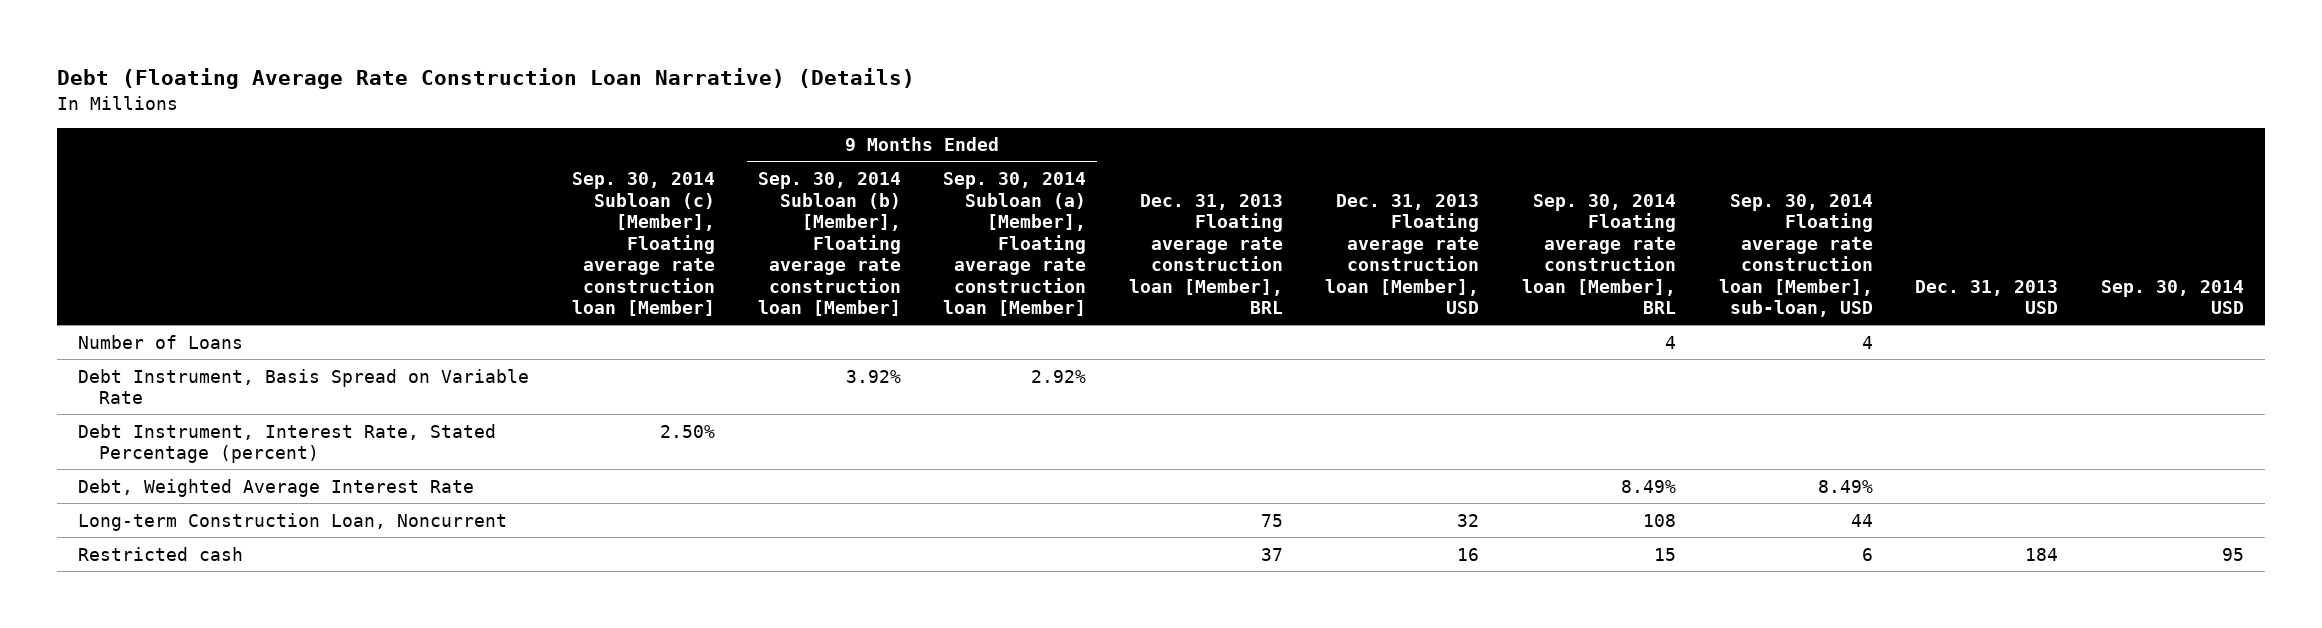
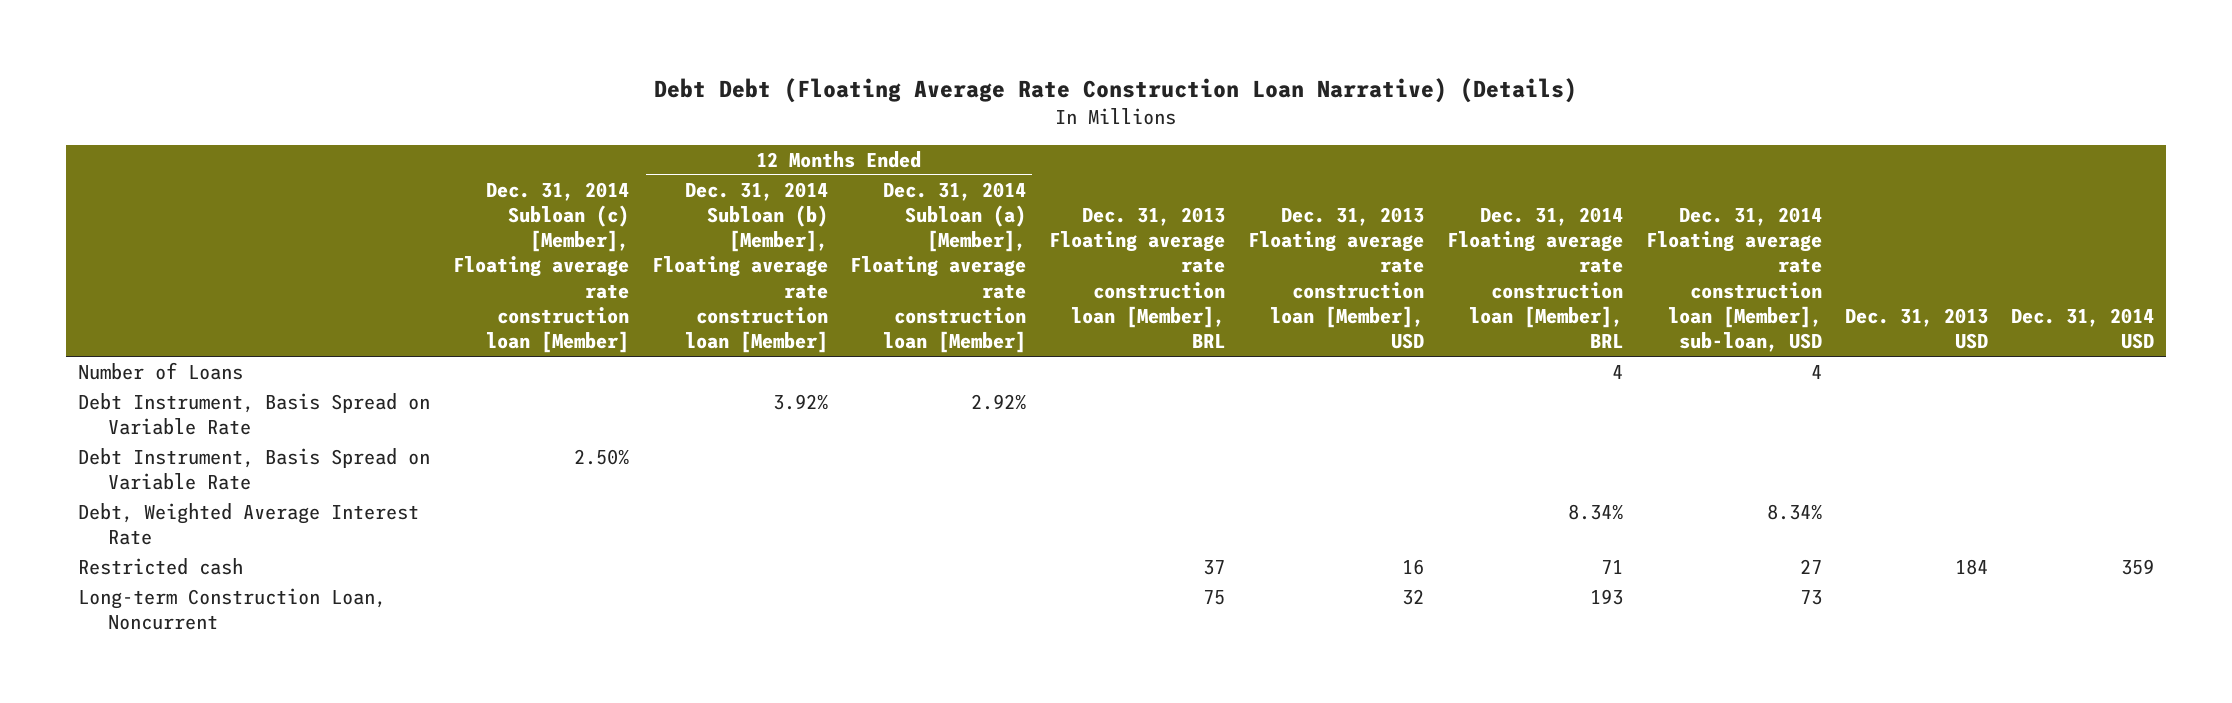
- Debt (Floating Average Rate Construction Loan Narrative) (Details)
+ Debt Debt (Floating Average Rate Construction Loan Narrative) (Details)
- | Sep. 30, 2014 Subloan (c) [Member], Floating average rate construction loan [Member] | 9 Months Ended Sep. 30, 2014 Subloan (b) [Member], Floating average rate construction loan [Member] | 9 Months Ended Sep. 30, 2014 Subloan (a) [Member], Floating average rate construction loan [Member] | Dec. 31, 2013 Floating average rate construction loan [Member], BRL | Dec. 31, 2013 Floating average rate construction loan [Member], USD | Sep. 30, 2014 Floating average rate construction loan [Member], BRL | Sep. 30, 2014 Floating average rate construction loan [Member], sub-loan, USD | Dec. 31, 2013 USD | Sep. 30, 2014 USD
+ | Dec. 31, 2014 Subloan (c) [Member], Floating average rate construction loan [Member] | 12 Months Ended Dec. 31, 2014 Subloan (b) [Member], Floating average rate construction loan [Member] | 12 Months Ended Dec. 31, 2014 Subloan (a) [Member], Floating average rate construction loan [Member] | Dec. 31, 2013 Floating average rate construction loan [Member], BRL | Dec. 31, 2013 Floating average rate construction loan [Member], USD | Dec. 31, 2014 Floating average rate construction loan [Member], BRL | Dec. 31, 2014 Floating average rate construction loan [Member], sub-loan, USD | Dec. 31, 2013 USD | Dec. 31, 2014 USD
- Debt Instrument, Interest Rate, Stated Percentage (percent) | 2.50% | | | | | | | |
+ Debt Instrument, Basis Spread on Variable Rate | 2.50% | | | | | | | |
moved down: Long-term Construction Loan, Noncurrent | | | | 75 | 32 | 193 | 73 | |

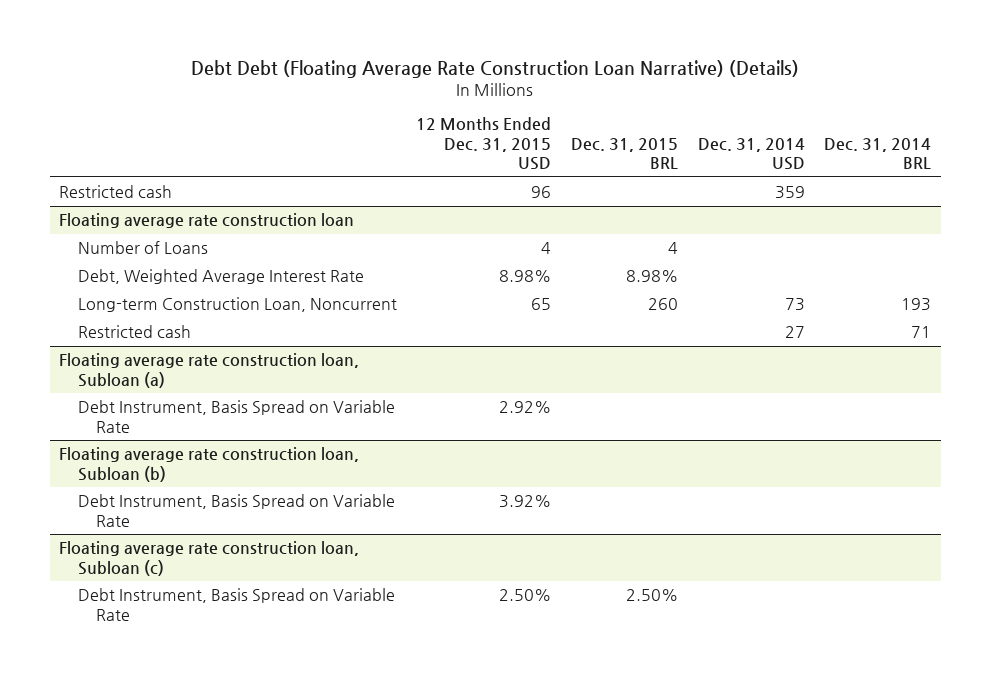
- | Dec. 31, 2014 Subloan (c) [Member], Floating average rate construction loan [Member] | 12 Months Ended Dec. 31, 2014 Subloan (b) [Member], Floating average rate construction loan [Member] | 12 Months Ended Dec. 31, 2014 Subloan (a) [Member], Floating average rate construction loan [Member] | Dec. 31, 2013 Floating average rate construction loan [Member], BRL | Dec. 31, 2013 Floating average rate construction loan [Member], USD | Dec. 31, 2014 Floating average rate construction loan [Member], BRL | Dec. 31, 2014 Floating average rate construction loan [Member], sub-loan, USD | Dec. 31, 2013 USD | Dec. 31, 2014 USD
+ | 12 Months Ended Dec. 31, 2015 USD | Dec. 31, 2015 BRL | Dec. 31, 2014 USD | Dec. 31, 2014 BRL
- Number of Loans | | | | | | 4 | 4 | |
- Debt Instrument, Basis Spread on Variable Rate | | 3.92% | 2.92% | | | | | |
- Debt Instrument, Basis Spread on Variable Rate | 2.50% | | | | | | | |
- Debt, Weighted Average Interest Rate | | | | | | 8.34% | 8.34% | |
- Long-term Construction Loan, Noncurrent | | | | 75 | 32 | 193 | 73 | |
+ Floating average rate construction loan
+ Number of Loans | 4 | 4 | |
+ Debt, Weighted Average Interest Rate | 8.98% | 8.98% | |
+ Long-term Construction Loan, Noncurrent | 65 | 260 | 73 | 193
+ Restricted cash | | | 27 | 71
+ Floating average rate construction loan, Subloan (a)
+ Debt Instrument, Basis Spread on Variable Rate | 2.92% | | |
+ Floating average rate construction loan, Subloan (b)
+ Debt Instrument, Basis Spread on Variable Rate | 3.92% | | |
+ Floating average rate construction loan, Subloan (c)
+ Debt Instrument, Basis Spread on Variable Rate | 2.50% | 2.50% | |

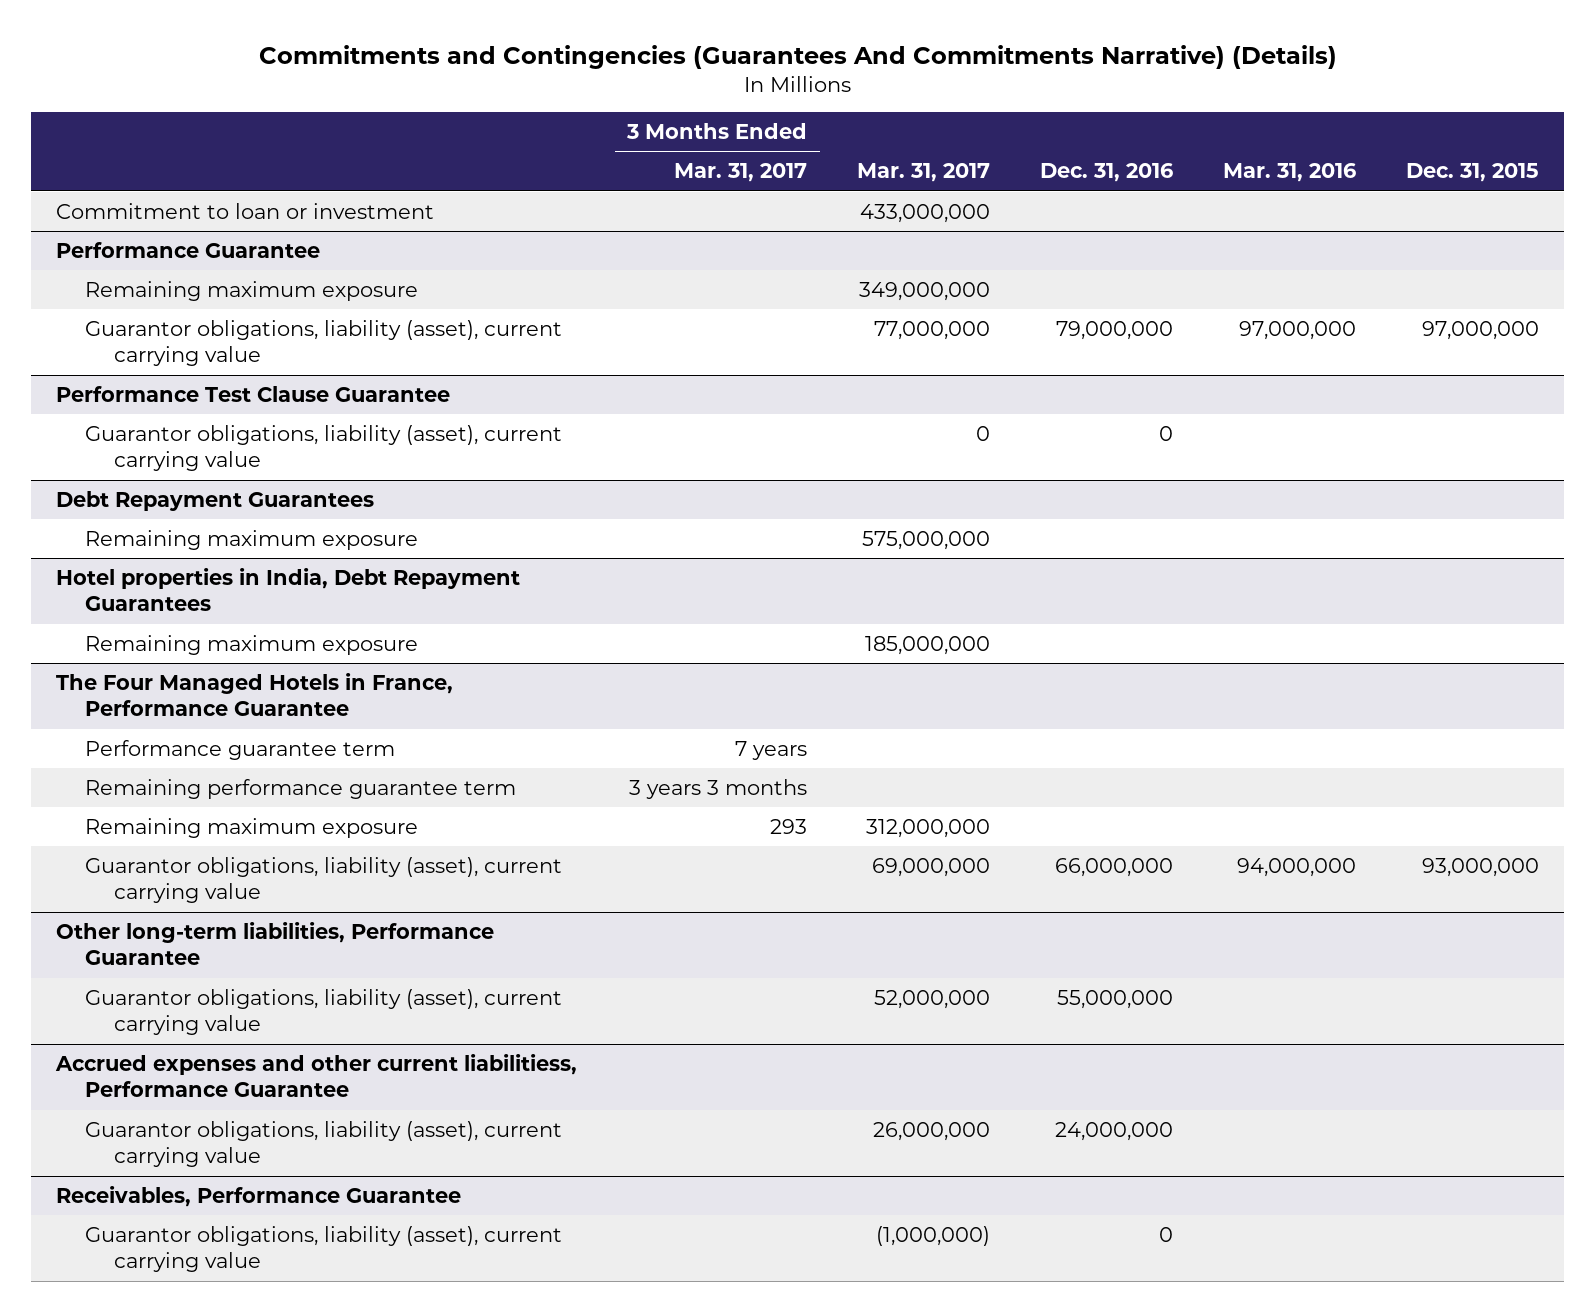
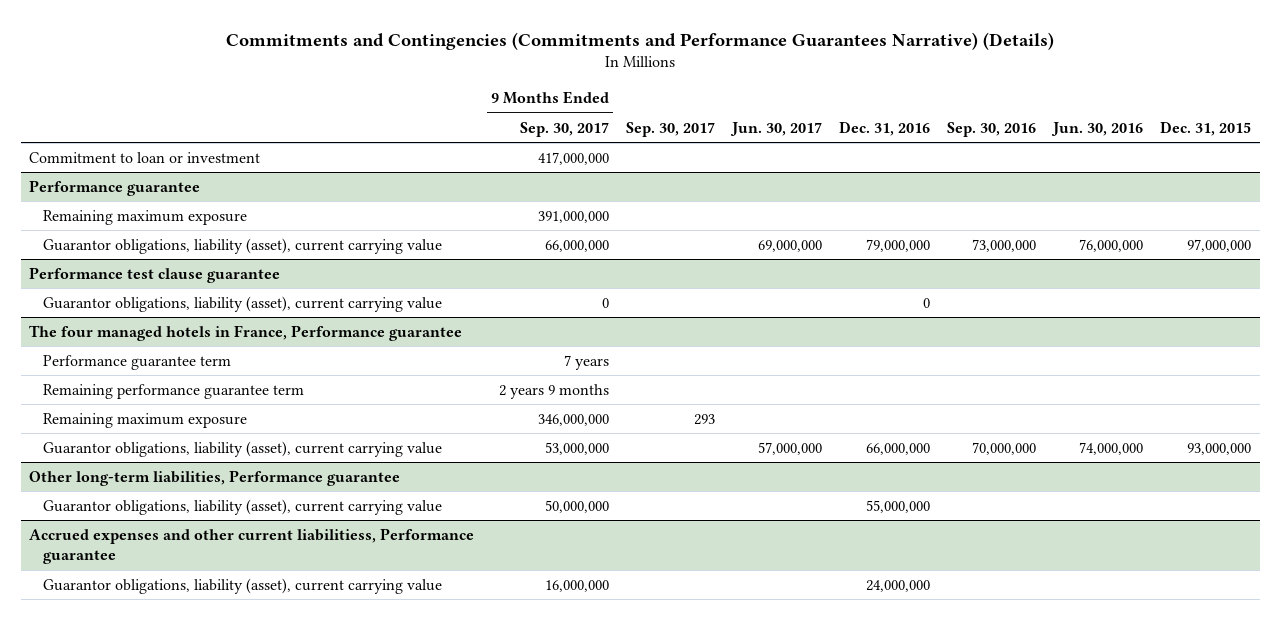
- Commitments and Contingencies (Guarantees And Commitments Narrative) (Details)
+ Commitments and Contingencies (Commitments and Performance Guarantees Narrative) (Details)
- | 3 Months Ended Mar. 31, 2017 | Mar. 31, 2017 | Dec. 31, 2016 | Mar. 31, 2016 | Dec. 31, 2015
+ | 9 Months Ended Sep. 30, 2017 | Sep. 30, 2017 | Jun. 30, 2017 | Dec. 31, 2016 | Sep. 30, 2016 | Jun. 30, 2016 | Dec. 31, 2015
- Performance Guarantee
+ Performance guarantee
- Performance Test Clause Guarantee
+ Performance test clause guarantee
- Debt Repayment Guarantees
- Remaining maximum exposure | | 575,000,000 | | |
- Hotel properties in India, Debt Repayment Guarantees
- Remaining maximum exposure | | 185,000,000 | | |
- The Four Managed Hotels in France, Performance Guarantee
+ The four managed hotels in France, Performance guarantee
- Other long-term liabilities, Performance Guarantee
+ Other long-term liabilities, Performance guarantee
- Accrued expenses and other current liabilitiess, Performance Guarantee
+ Accrued expenses and other current liabilitiess, Performance guarantee
- Receivables, Performance Guarantee
- Guarantor obligations, liability (asset), current carrying value | | (1,000,000) | 0 | |

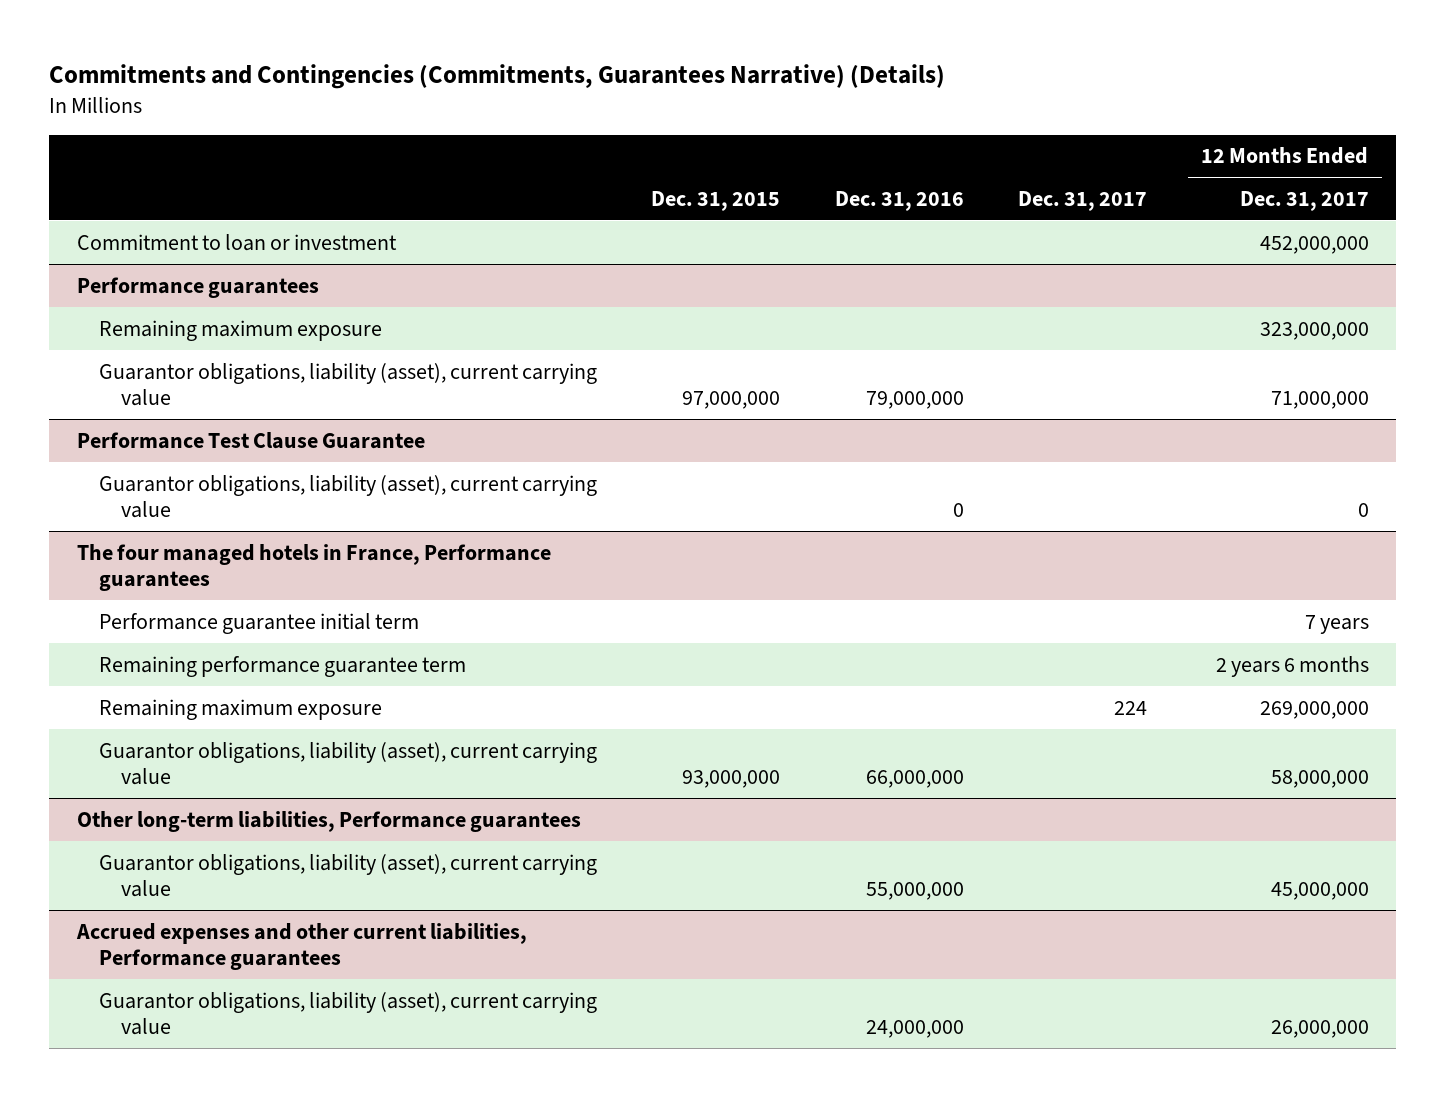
- Commitments and Contingencies (Commitments and Performance Guarantees Narrative) (Details)
+ Commitments and Contingencies (Commitments, Guarantees Narrative) (Details)
- | 9 Months Ended Sep. 30, 2017 | Sep. 30, 2017 | Jun. 30, 2017 | Dec. 31, 2016 | Sep. 30, 2016 | Jun. 30, 2016 | Dec. 31, 2015
+ | Dec. 31, 2015 | Dec. 31, 2016 | Dec. 31, 2017 | 12 Months Ended Dec. 31, 2017
- Performance guarantee
+ Performance guarantees
- Performance test clause guarantee
+ Performance Test Clause Guarantee
- The four managed hotels in France, Performance guarantee
- Performance guarantee term | 7 years | | | | | |
+ The four managed hotels in France, Performance guarantees
+ Performance guarantee initial term | | | | 7 years
- Other long-term liabilities, Performance guarantee
+ Other long-term liabilities, Performance guarantees
- Accrued expenses and other current liabilitiess, Performance guarantee
+ Accrued expenses and other current liabilities, Performance guarantees

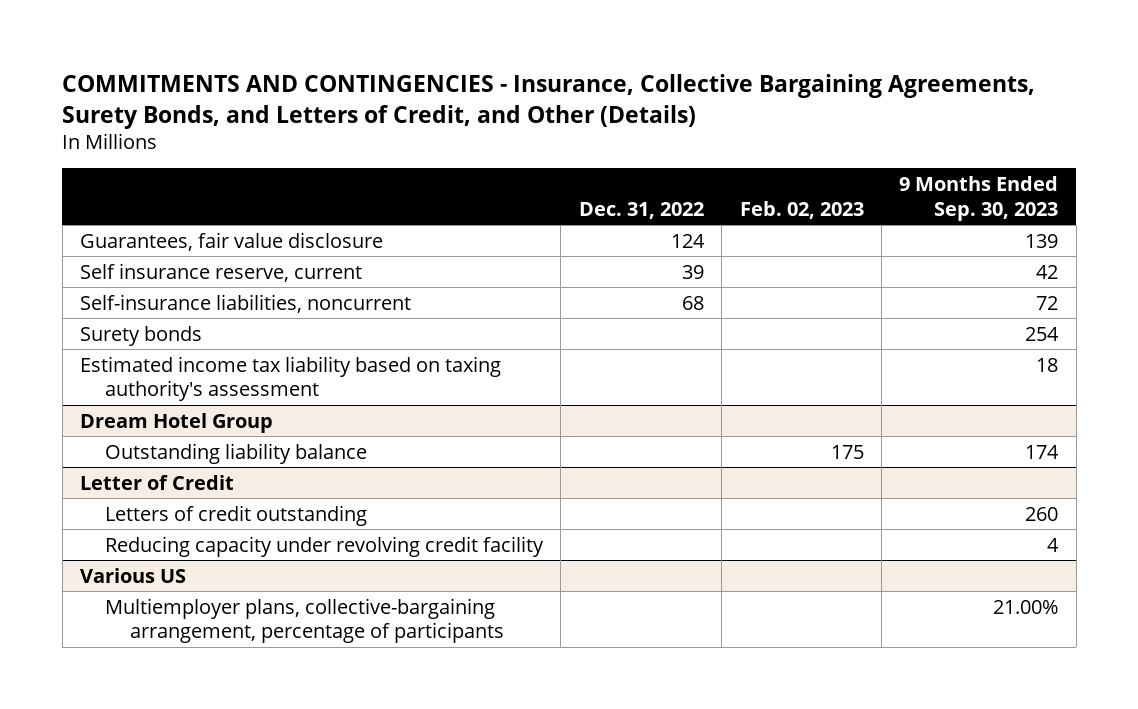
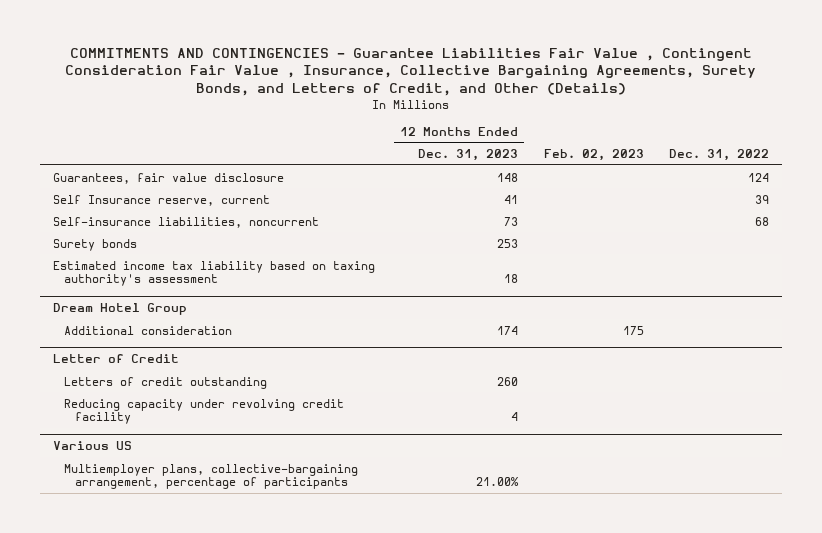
- COMMITMENTS AND CONTINGENCIES - Insurance, Collective Bargaining Agreements, Surety Bonds, and Letters of Credit, and Other (Details)
+ COMMITMENTS AND CONTINGENCIES - Guarantee Liabilities Fair Value , Contingent Consideration Fair Value , Insurance, Collective Bargaining Agreements, Surety Bonds, and Letters of Credit, and Other (Details)
- | Dec. 31, 2022 | Feb. 02, 2023 | 9 Months Ended Sep. 30, 2023
+ | 12 Months Ended Dec. 31, 2023 | Feb. 02, 2023 | Dec. 31, 2022
- Self insurance reserve, current | 39 | | 42
+ Self Insurance reserve, current | 41 | | 39
@ Dream Hotel Group
- Outstanding liability balance | | 175 | 174
+ Additional consideration | 174 | 175 |

